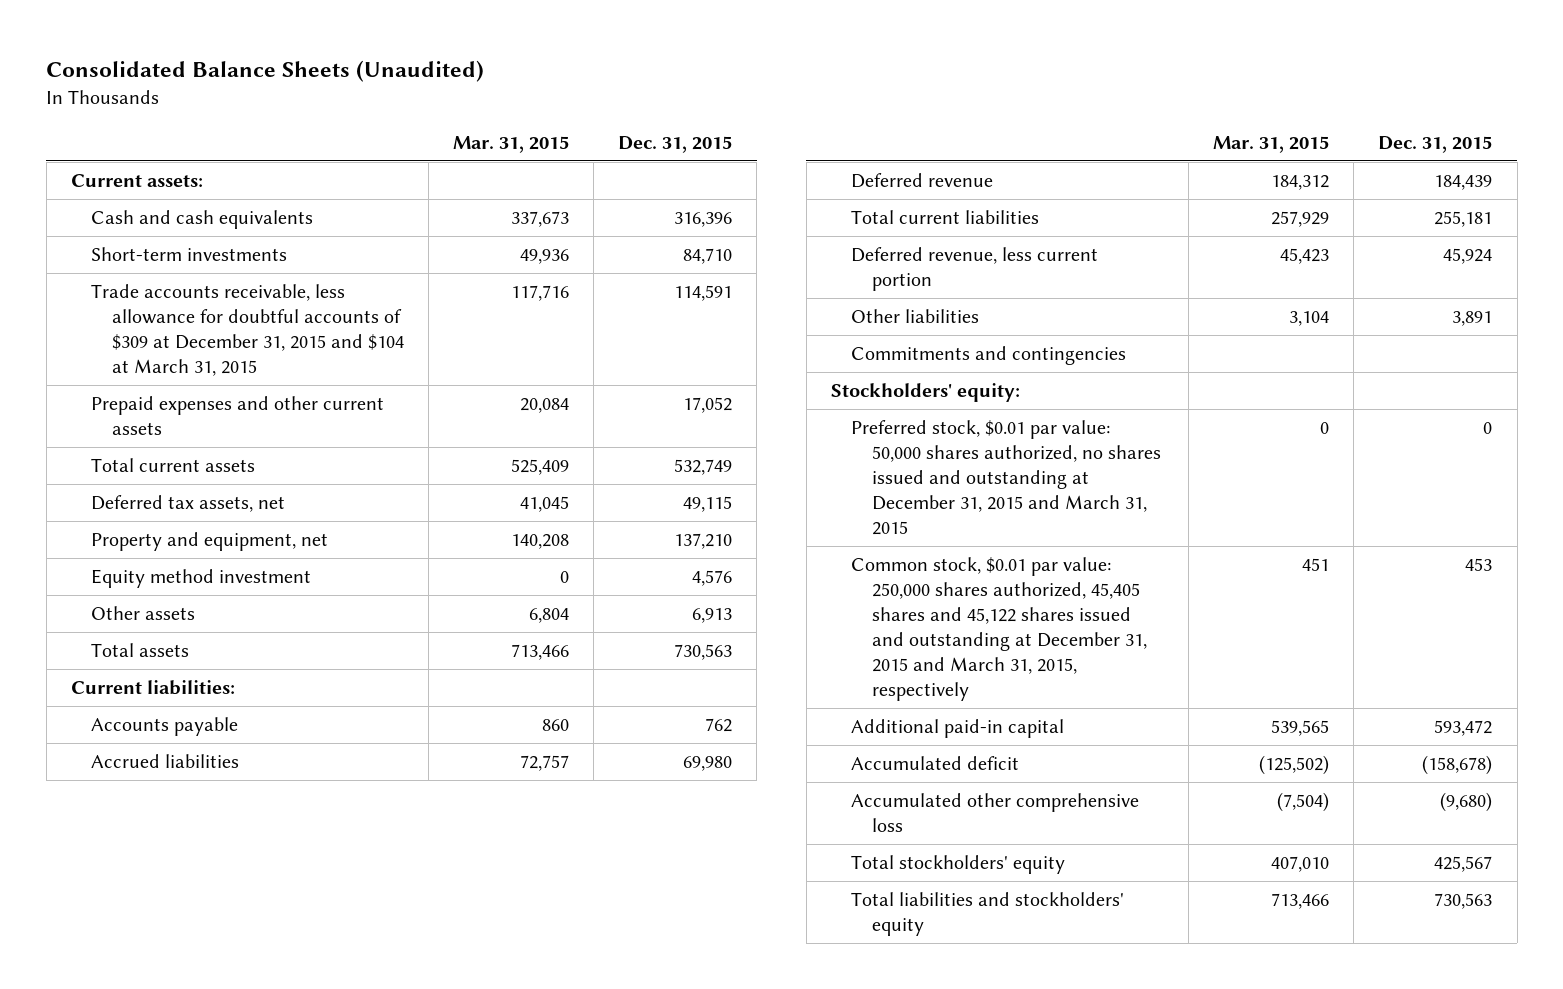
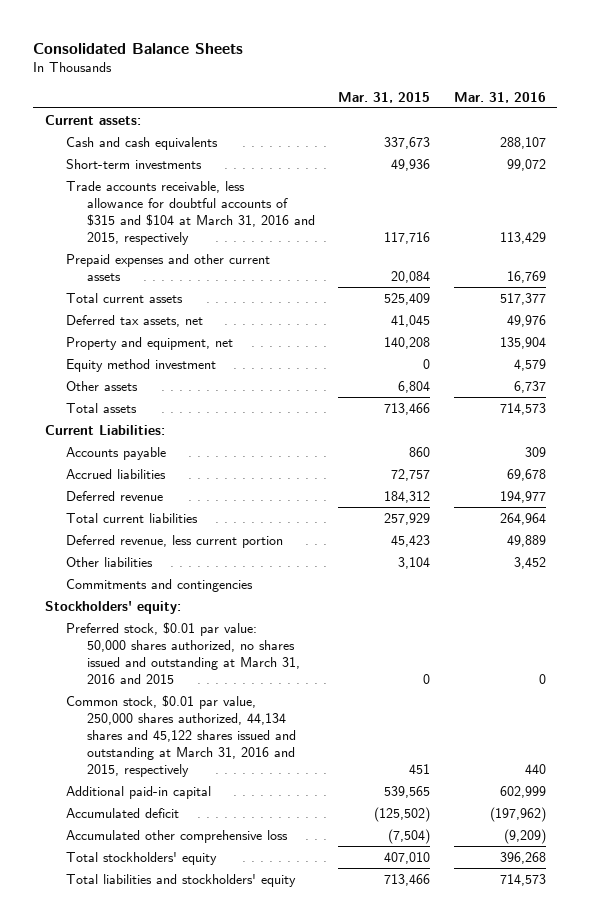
- Consolidated Balance Sheets (Unaudited)
+ Consolidated Balance Sheets
- | Mar. 31, 2015 | Dec. 31, 2015
+ | Mar. 31, 2015 | Mar. 31, 2016
- Trade accounts receivable, less allowance for doubtful accounts of $309 at December 31, 2015 and $104 at March 31, 2015 | 117,716 | 114,591
+ Trade accounts receivable, less allowance for doubtful accounts of $315 and $104 at March 31, 2016 and 2015, respectively | 117,716 | 113,429
- Current liabilities:
+ Current Liabilities:
- Preferred stock, $0.01 par value: 50,000 shares authorized, no shares issued and outstanding at December 31, 2015 and March 31, 2015 | 0 | 0
- Common stock, $0.01 par value: 250,000 shares authorized, 45,405 shares and 45,122 shares issued and outstanding at December 31, 2015 and March 31, 2015, respectively | 451 | 453
+ Preferred stock, $0.01 par value: 50,000 shares authorized, no shares issued and outstanding at March 31, 2016 and 2015 | 0 | 0
+ Common stock, $0.01 par value, 250,000 shares authorized, 44,134 shares and 45,122 shares issued and outstanding at March 31, 2016 and 2015, respectively | 451 | 440

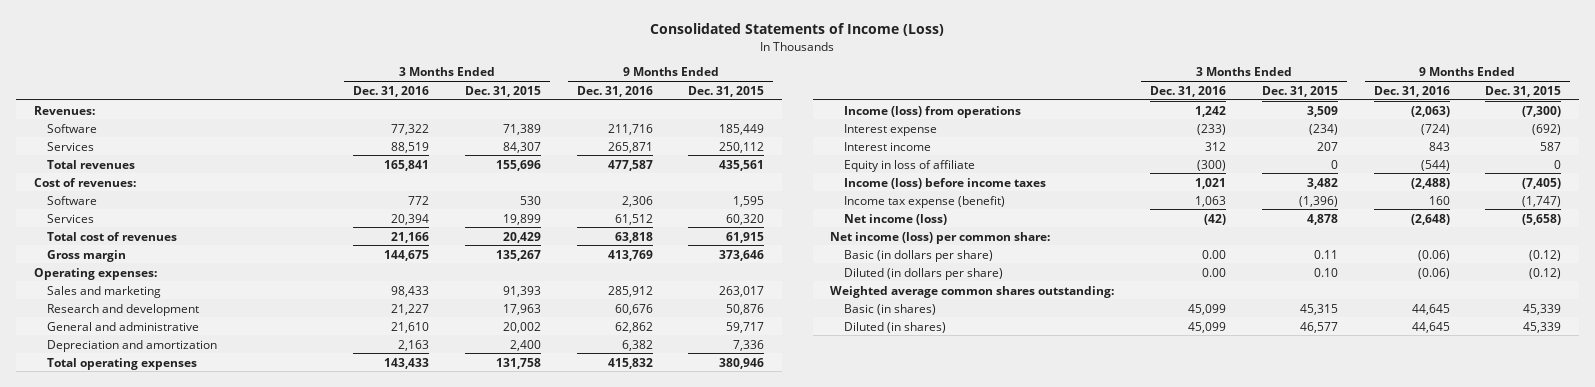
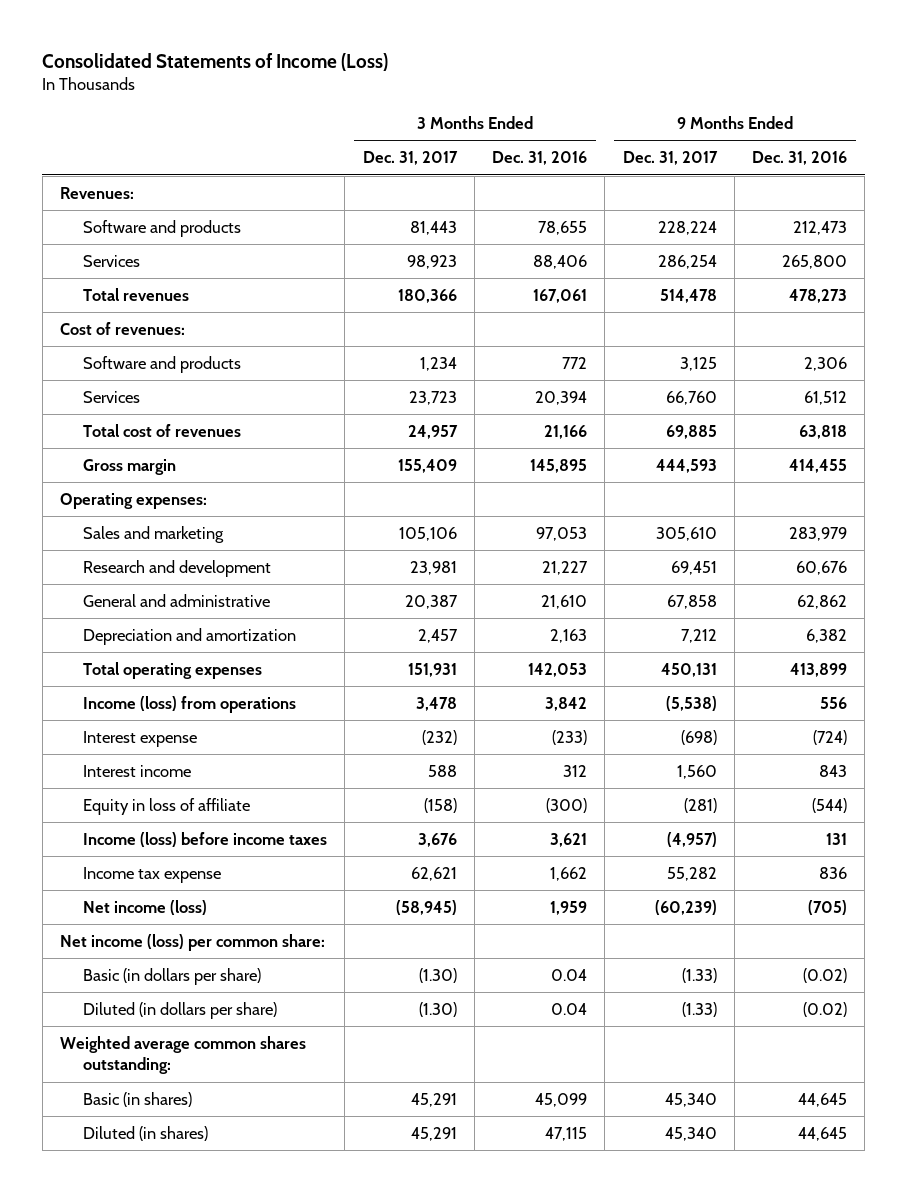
- | 3 Months Ended Dec. 31, 2016 | 3 Months Ended Dec. 31, 2015 | 9 Months Ended Dec. 31, 2016 | 9 Months Ended Dec. 31, 2015
+ | 3 Months Ended Dec. 31, 2017 | 3 Months Ended Dec. 31, 2016 | 9 Months Ended Dec. 31, 2017 | 9 Months Ended Dec. 31, 2016
- Software | 77,322 | 71,389 | 211,716 | 185,449
- Services | 88,519 | 84,307 | 265,871 | 250,112
- Total revenues | 165,841 | 155,696 | 477,587 | 435,561
+ Software and products | 81,443 | 78,655 | 228,224 | 212,473
+ Services | 98,923 | 88,406 | 286,254 | 265,800
+ Total revenues | 180,366 | 167,061 | 514,478 | 478,273
- Software | 772 | 530 | 2,306 | 1,595
+ Software and products | 1,234 | 772 | 3,125 | 2,306
- Gross margin | 144,675 | 135,267 | 413,769 | 373,646
+ Gross margin | 155,409 | 145,895 | 444,593 | 414,455
- Sales and marketing | 98,433 | 91,393 | 285,912 | 263,017
+ Sales and marketing | 105,106 | 97,053 | 305,610 | 283,979
- Total operating expenses | 143,433 | 131,758 | 415,832 | 380,946
- Income (loss) from operations | 1,242 | 3,509 | (2,063) | (7,300)
+ Total operating expenses | 151,931 | 142,053 | 450,131 | 413,899
+ Income (loss) from operations | 3,478 | 3,842 | (5,538) | 556
- Income (loss) before income taxes | 1,021 | 3,482 | (2,488) | (7,405)
- Income tax expense (benefit) | 1,063 | (1,396) | 160 | (1,747)
- Net income (loss) | (42) | 4,878 | (2,648) | (5,658)
+ Income (loss) before income taxes | 3,676 | 3,621 | (4,957) | 131
+ Income tax expense | 62,621 | 1,662 | 55,282 | 836
+ Net income (loss) | (58,945) | 1,959 | (60,239) | (705)
- Basic (in dollars per share) | 0.00 | 0.11 | (0.06) | (0.12)
- Diluted (in dollars per share) | 0.00 | 0.10 | (0.06) | (0.12)
+ Basic (in dollars per share) | (1.30) | 0.04 | (1.33) | (0.02)
+ Diluted (in dollars per share) | (1.30) | 0.04 | (1.33) | (0.02)
- Diluted (in shares) | 45,099 | 46,577 | 44,645 | 45,339
+ Diluted (in shares) | 45,291 | 47,115 | 45,340 | 44,645

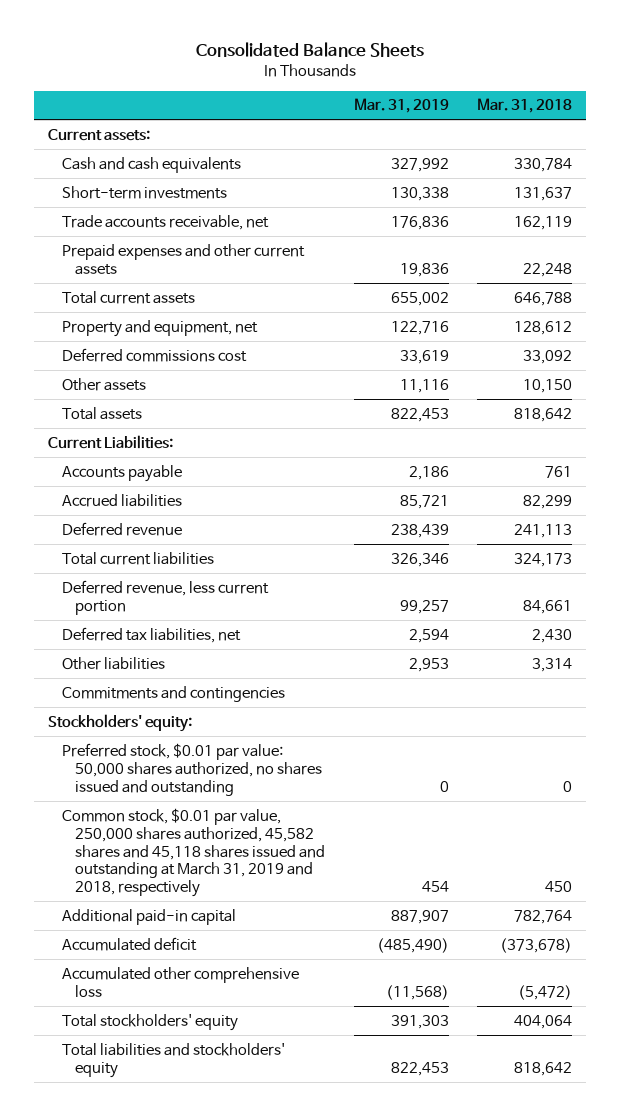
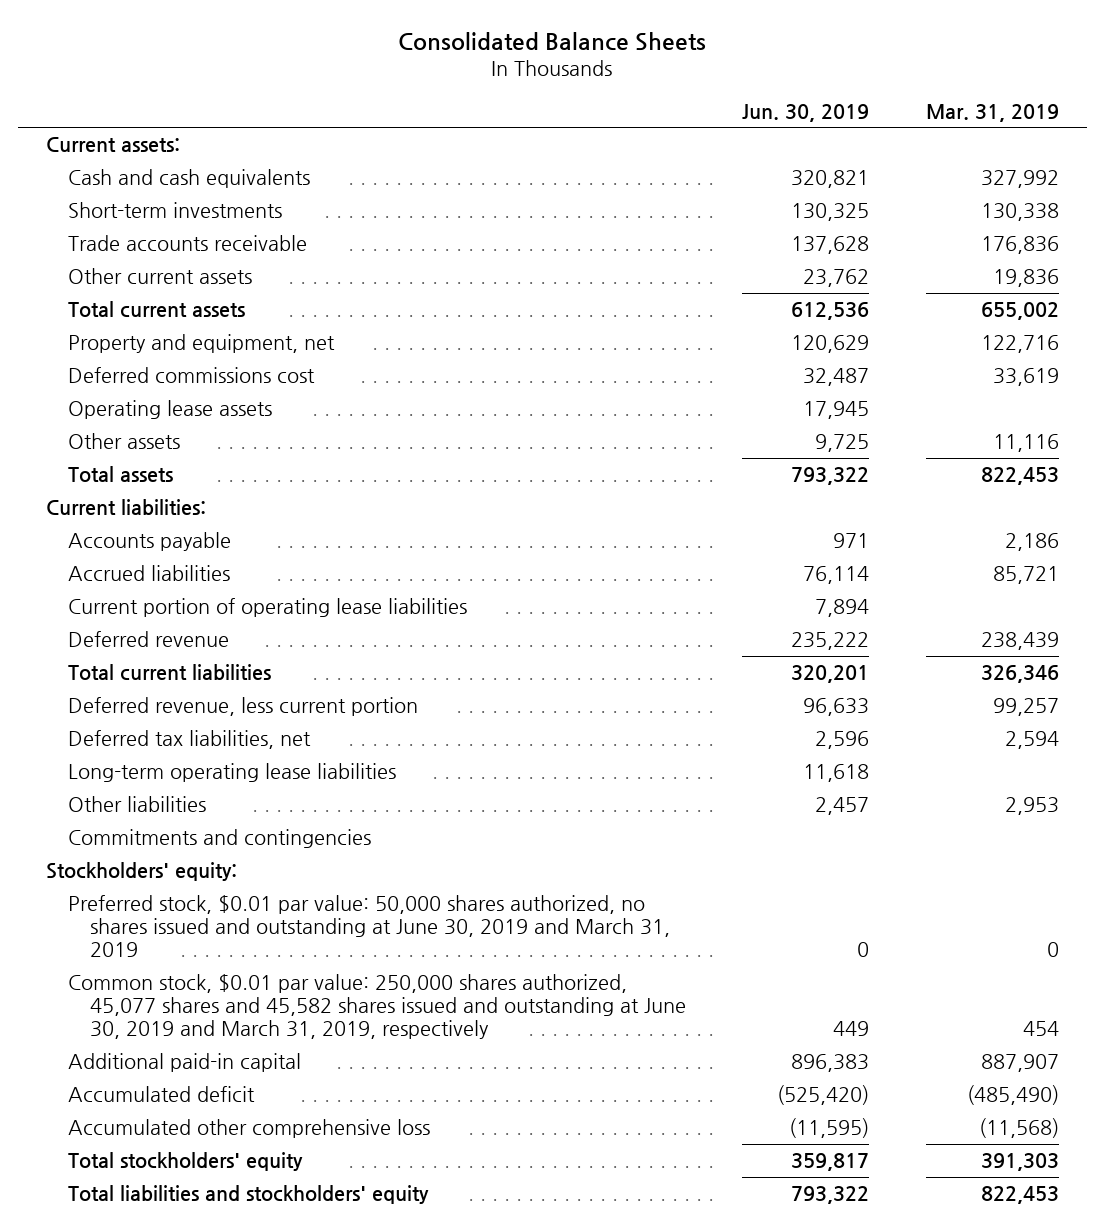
- | Mar. 31, 2019 | Mar. 31, 2018
+ | Jun. 30, 2019 | Mar. 31, 2019
- Trade accounts receivable, net | 176,836 | 162,119
- Prepaid expenses and other current assets | 19,836 | 22,248
+ Trade accounts receivable | 137,628 | 176,836
+ Other current assets | 23,762 | 19,836
+ Operating lease assets | 17,945 |
- Current Liabilities:
+ Current liabilities:
+ Current portion of operating lease liabilities | 7,894 |
+ Long-term operating lease liabilities | 11,618 |
- Preferred stock, $0.01 par value: 50,000 shares authorized, no shares issued and outstanding | 0 | 0
- Common stock, $0.01 par value, 250,000 shares authorized, 45,582 shares and 45,118 shares issued and outstanding at March 31, 2019 and 2018, respectively | 454 | 450
+ Preferred stock, $0.01 par value: 50,000 shares authorized, no shares issued and outstanding at June 30, 2019 and March 31, 2019 | 0 | 0
+ Common stock, $0.01 par value: 250,000 shares authorized, 45,077 shares and 45,582 shares issued and outstanding at June 30, 2019 and March 31, 2019, respectively | 449 | 454

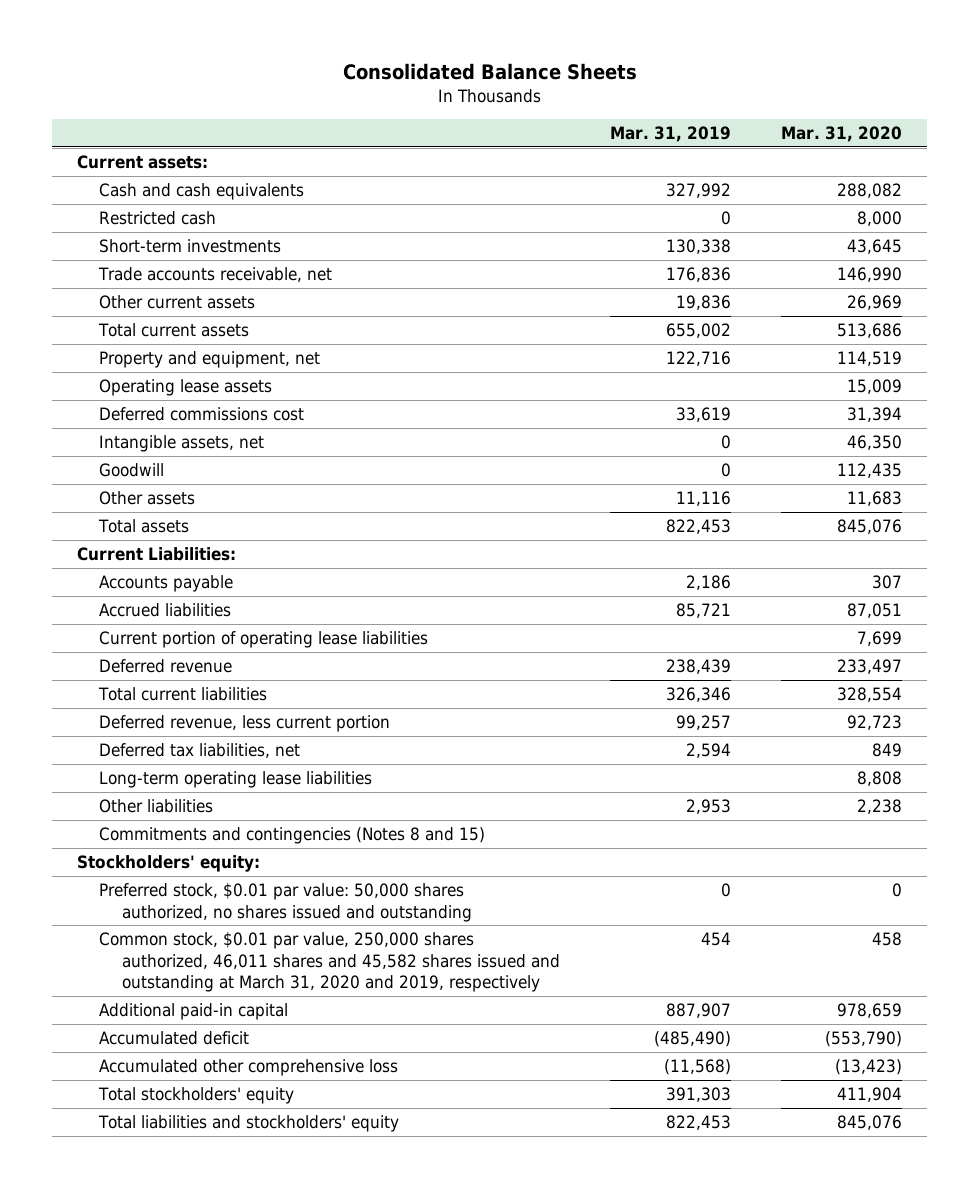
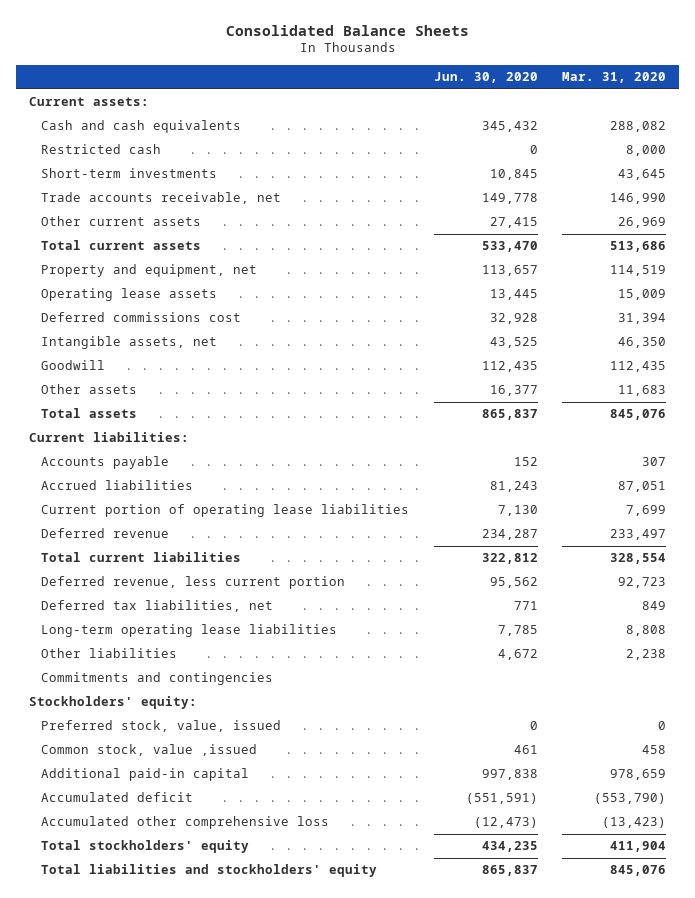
- | Mar. 31, 2019 | Mar. 31, 2020
+ | Jun. 30, 2020 | Mar. 31, 2020
- Current Liabilities:
+ Current liabilities:
- Commitments and contingencies (Notes 8 and 15)
+ Commitments and contingencies
- Preferred stock, $0.01 par value: 50,000 shares authorized, no shares issued and outstanding | 0 | 0
- Common stock, $0.01 par value, 250,000 shares authorized, 46,011 shares and 45,582 shares issued and outstanding at March 31, 2020 and 2019, respectively | 454 | 458
+ Preferred stock, value, issued | 0 | 0
+ Common stock, value ,issued | 461 | 458

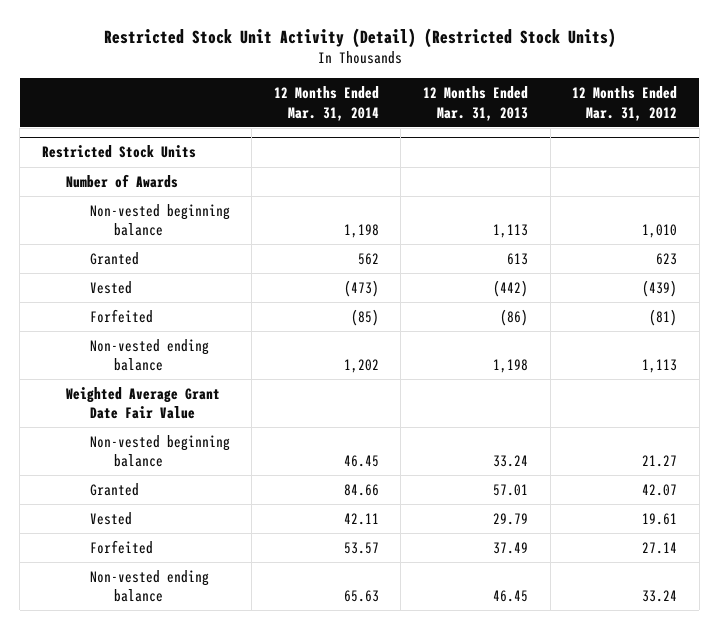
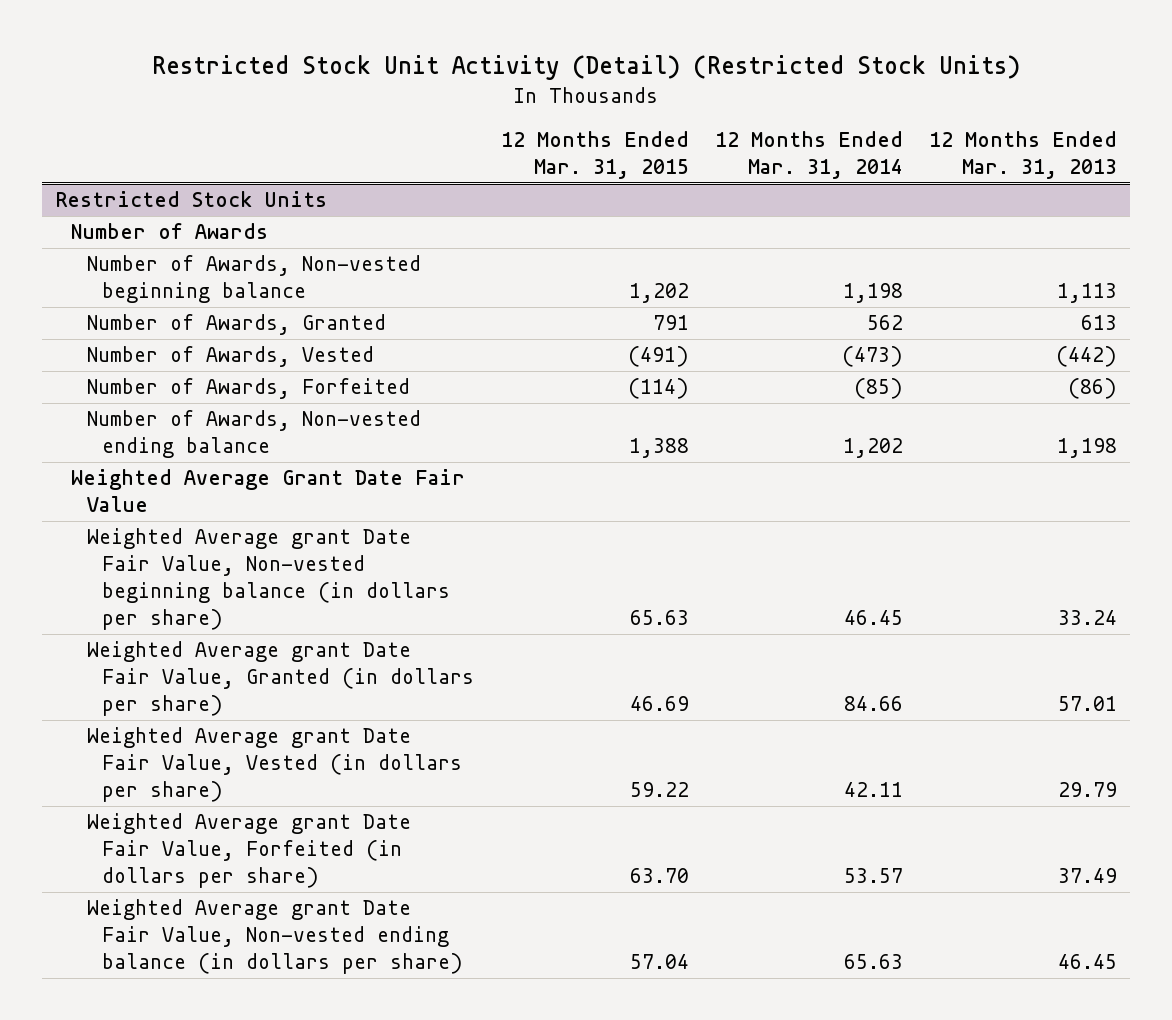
- | 12 Months Ended Mar. 31, 2014 | 12 Months Ended Mar. 31, 2013 | 12 Months Ended Mar. 31, 2012
+ | 12 Months Ended Mar. 31, 2015 | 12 Months Ended Mar. 31, 2014 | 12 Months Ended Mar. 31, 2013
@ Restricted Stock Units
- Non-vested beginning balance | 1,198 | 1,113 | 1,010
- Granted | 562 | 613 | 623
- Vested | (473) | (442) | (439)
- Forfeited | (85) | (86) | (81)
- Non-vested ending balance | 1,202 | 1,198 | 1,113
+ Number of Awards, Non-vested beginning balance | 1,202 | 1,198 | 1,113
+ Number of Awards, Granted | 791 | 562 | 613
+ Number of Awards, Vested | (491) | (473) | (442)
+ Number of Awards, Forfeited | (114) | (85) | (86)
+ Number of Awards, Non-vested ending balance | 1,388 | 1,202 | 1,198
- Non-vested beginning balance | 46.45 | 33.24 | 21.27
- Granted | 84.66 | 57.01 | 42.07
- Vested | 42.11 | 29.79 | 19.61
- Forfeited | 53.57 | 37.49 | 27.14
- Non-vested ending balance | 65.63 | 46.45 | 33.24
+ Weighted Average grant Date Fair Value, Non-vested beginning balance (in dollars per share) | 65.63 | 46.45 | 33.24
+ Weighted Average grant Date Fair Value, Granted (in dollars per share) | 46.69 | 84.66 | 57.01
+ Weighted Average grant Date Fair Value, Vested (in dollars per share) | 59.22 | 42.11 | 29.79
+ Weighted Average grant Date Fair Value, Forfeited (in dollars per share) | 63.70 | 53.57 | 37.49
+ Weighted Average grant Date Fair Value, Non-vested ending balance (in dollars per share) | 57.04 | 65.63 | 46.45

